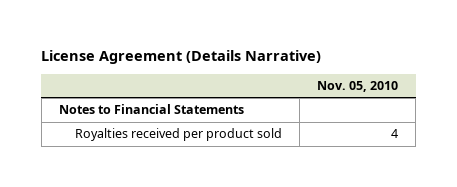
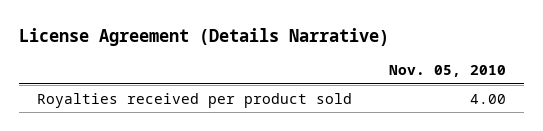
- Notes to Financial Statements
- Royalties received per product sold | 4
+ Royalties received per product sold | 4.00

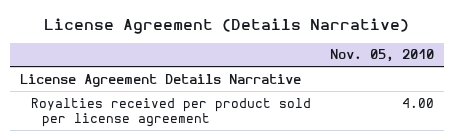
- Royalties received per product sold | 4.00
+ License Agreement Details Narrative
+ Royalties received per product sold per license agreement | 4.00

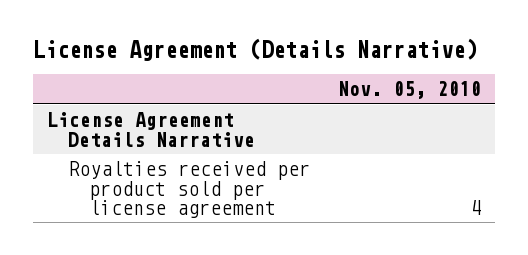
- Royalties received per product sold per license agreement | 4.00
+ Royalties received per product sold per license agreement | 4

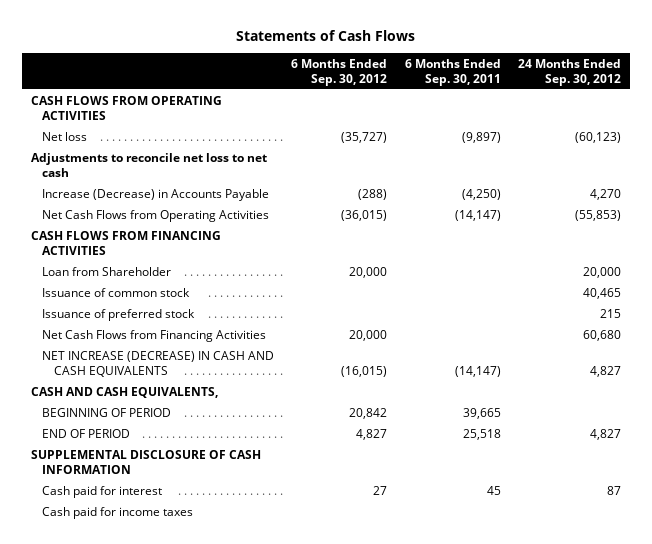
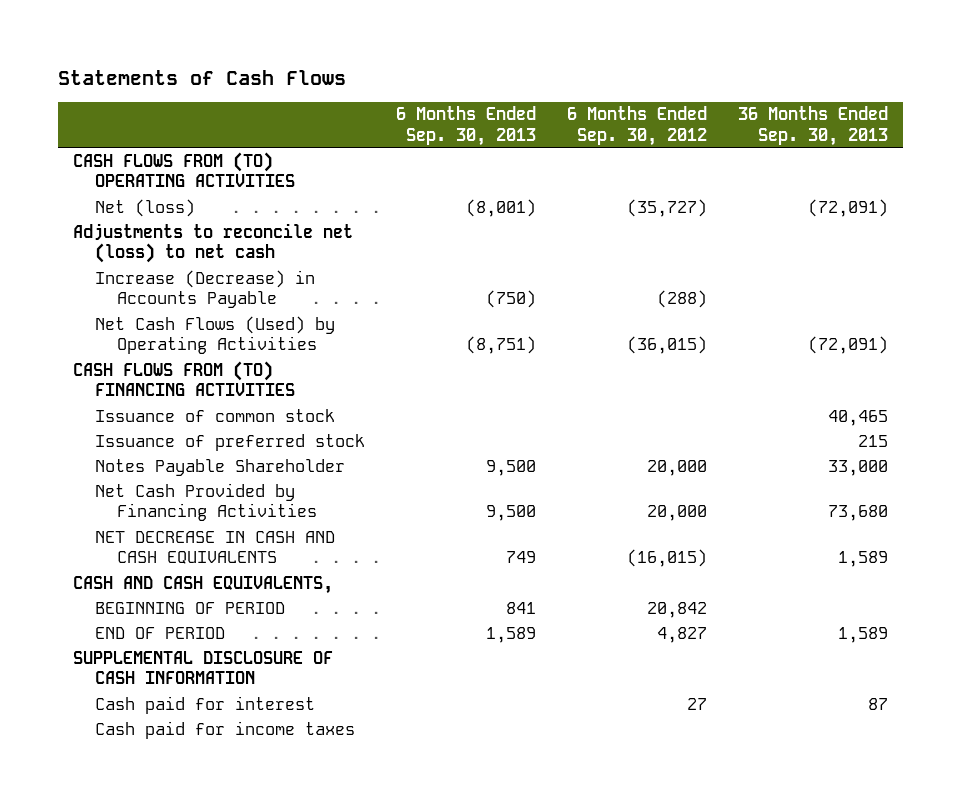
- | 6 Months Ended Sep. 30, 2012 | 6 Months Ended Sep. 30, 2011 | 24 Months Ended Sep. 30, 2012
+ | 6 Months Ended Sep. 30, 2013 | 6 Months Ended Sep. 30, 2012 | 36 Months Ended Sep. 30, 2013
- CASH FLOWS FROM OPERATING ACTIVITIES
- Net loss | (35,727) | (9,897) | (60,123)
- Adjustments to reconcile net loss to net cash
+ CASH FLOWS FROM (TO) OPERATING ACTIVITIES
+ Net (loss) | (8,001) | (35,727) | (72,091)
+ Adjustments to reconcile net (loss) to net cash
- Net Cash Flows from Operating Activities | (36,015) | (14,147) | (55,853)
- CASH FLOWS FROM FINANCING ACTIVITIES
- Loan from Shareholder | 20,000 | | 20,000
+ Net Cash Flows (Used) by Operating Activities | (8,751) | (36,015) | (72,091)
+ CASH FLOWS FROM (TO) FINANCING ACTIVITIES
- Net Cash Flows from Financing Activities | 20,000 | | 60,680
- NET INCREASE (DECREASE) IN CASH AND CASH EQUIVALENTS | (16,015) | (14,147) | 4,827
+ Notes Payable Shareholder | 9,500 | 20,000 | 33,000
+ Net Cash Provided by Financing Activities | 9,500 | 20,000 | 73,680
+ NET DECREASE IN CASH AND CASH EQUIVALENTS | 749 | (16,015) | 1,589

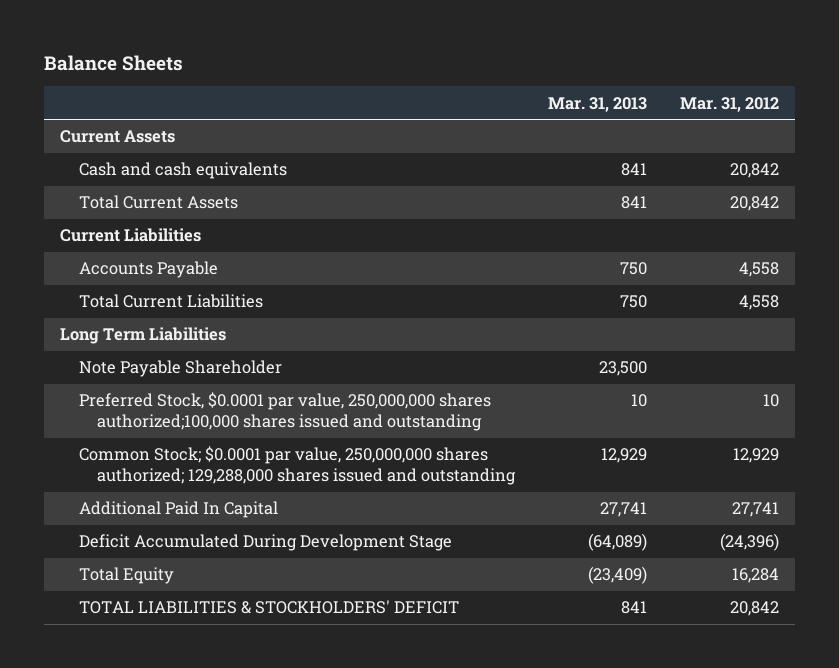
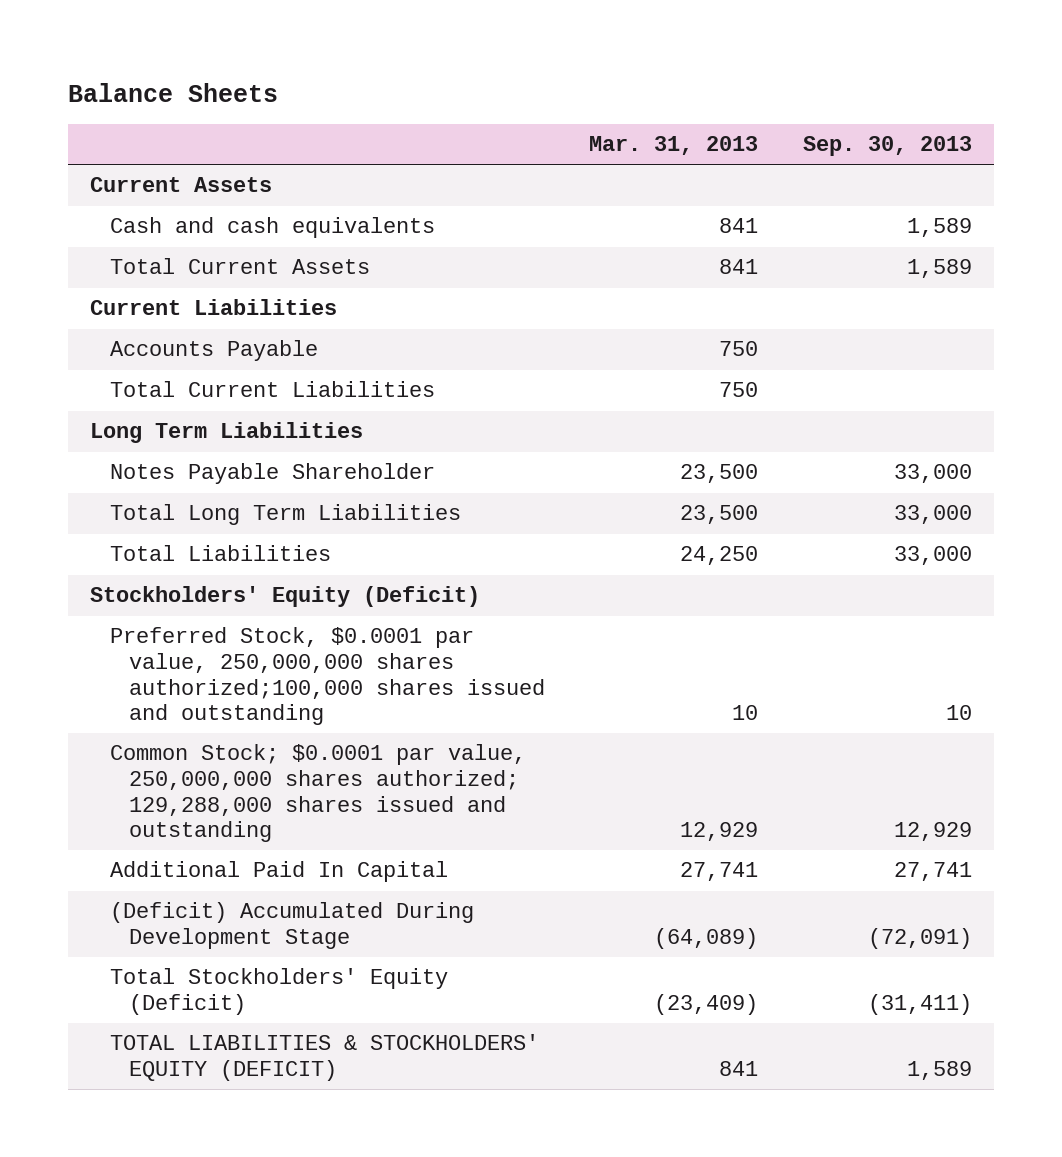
- | Mar. 31, 2013 | Mar. 31, 2012
+ | Mar. 31, 2013 | Sep. 30, 2013
- Note Payable Shareholder | 23,500 |
+ Notes Payable Shareholder | 23,500 | 33,000
+ Total Long Term Liabilities | 23,500 | 33,000
+ Total Liabilities | 24,250 | 33,000
+ Stockholders' Equity (Deficit)
- Deficit Accumulated During Development Stage | (64,089) | (24,396)
- Total Equity | (23,409) | 16,284
- TOTAL LIABILITIES & STOCKHOLDERS' DEFICIT | 841 | 20,842
+ (Deficit) Accumulated During Development Stage | (64,089) | (72,091)
+ Total Stockholders' Equity (Deficit) | (23,409) | (31,411)
+ TOTAL LIABILITIES & STOCKHOLDERS' EQUITY (DEFICIT) | 841 | 1,589

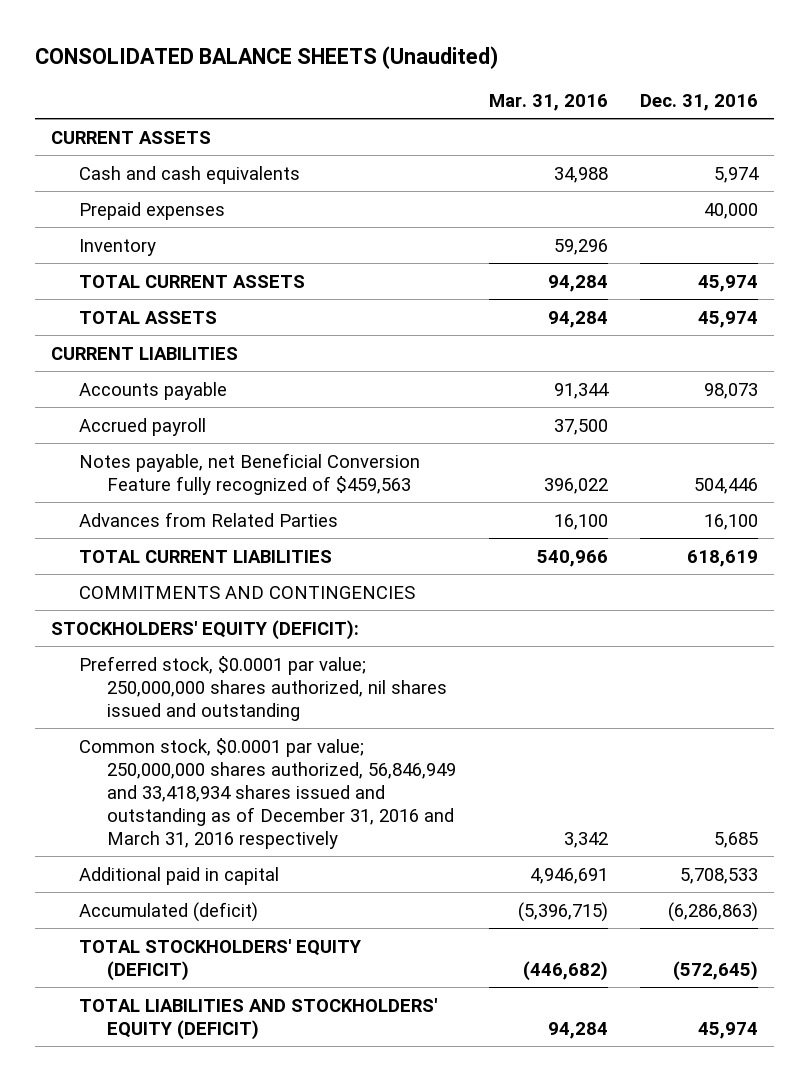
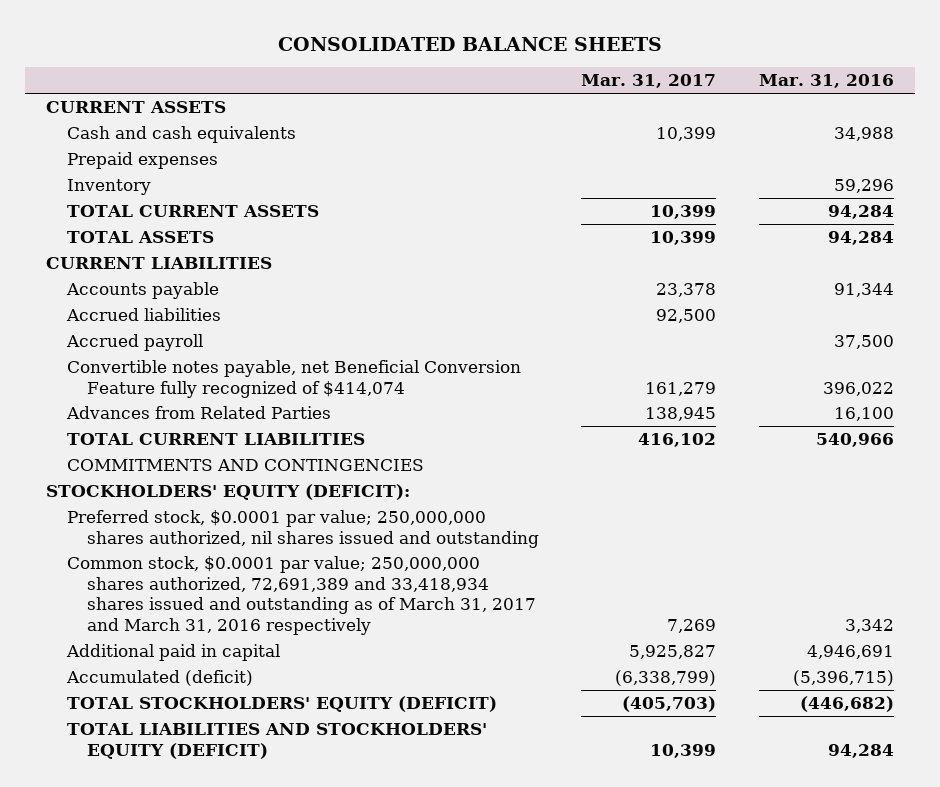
- CONSOLIDATED BALANCE SHEETS (Unaudited)
+ CONSOLIDATED BALANCE SHEETS
- | Mar. 31, 2016 | Dec. 31, 2016
+ | Mar. 31, 2017 | Mar. 31, 2016
+ Accrued liabilities | 92,500 |
- Notes payable, net Beneficial Conversion Feature fully recognized of $459,563 | 396,022 | 504,446
+ Convertible notes payable, net Beneficial Conversion Feature fully recognized of $414,074 | 161,279 | 396,022
- Common stock, $0.0001 par value; 250,000,000 shares authorized, 56,846,949 and 33,418,934 shares issued and outstanding as of December 31, 2016 and March 31, 2016 respectively | 3,342 | 5,685
+ Common stock, $0.0001 par value; 250,000,000 shares authorized, 72,691,389 and 33,418,934 shares issued and outstanding as of March 31, 2017 and March 31, 2016 respectively | 7,269 | 3,342

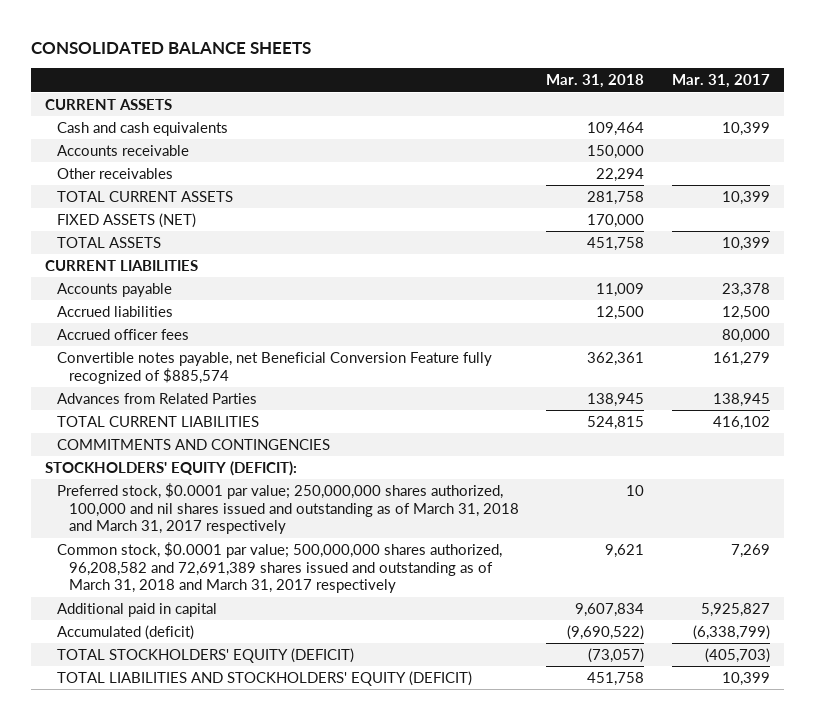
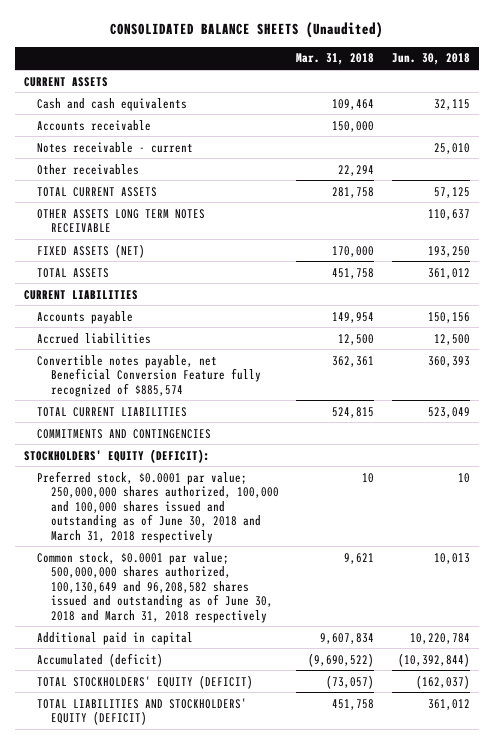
- CONSOLIDATED BALANCE SHEETS
+ CONSOLIDATED BALANCE SHEETS (Unaudited)
- | Mar. 31, 2018 | Mar. 31, 2017
+ | Mar. 31, 2018 | Jun. 30, 2018
+ Notes receivable - current | | 25,010
+ OTHER ASSETS LONG TERM NOTES RECEIVABLE | | 110,637
- Accounts payable | 11,009 | 23,378
+ Accounts payable | 149,954 | 150,156
- Accrued officer fees | | 80,000
- Advances from Related Parties | 138,945 | 138,945
- Preferred stock, $0.0001 par value; 250,000,000 shares authorized, 100,000 and nil shares issued and outstanding as of March 31, 2018 and March 31, 2017 respectively | 10 |
- Common stock, $0.0001 par value; 500,000,000 shares authorized, 96,208,582 and 72,691,389 shares issued and outstanding as of March 31, 2018 and March 31, 2017 respectively | 9,621 | 7,269
+ Preferred stock, $0.0001 par value; 250,000,000 shares authorized, 100,000 and 100,000 shares issued and outstanding as of June 30, 2018 and March 31, 2018 respectively | 10 | 10
+ Common stock, $0.0001 par value; 500,000,000 shares authorized, 100,130,649 and 96,208,582 shares issued and outstanding as of June 30, 2018 and March 31, 2018 respectively | 9,621 | 10,013

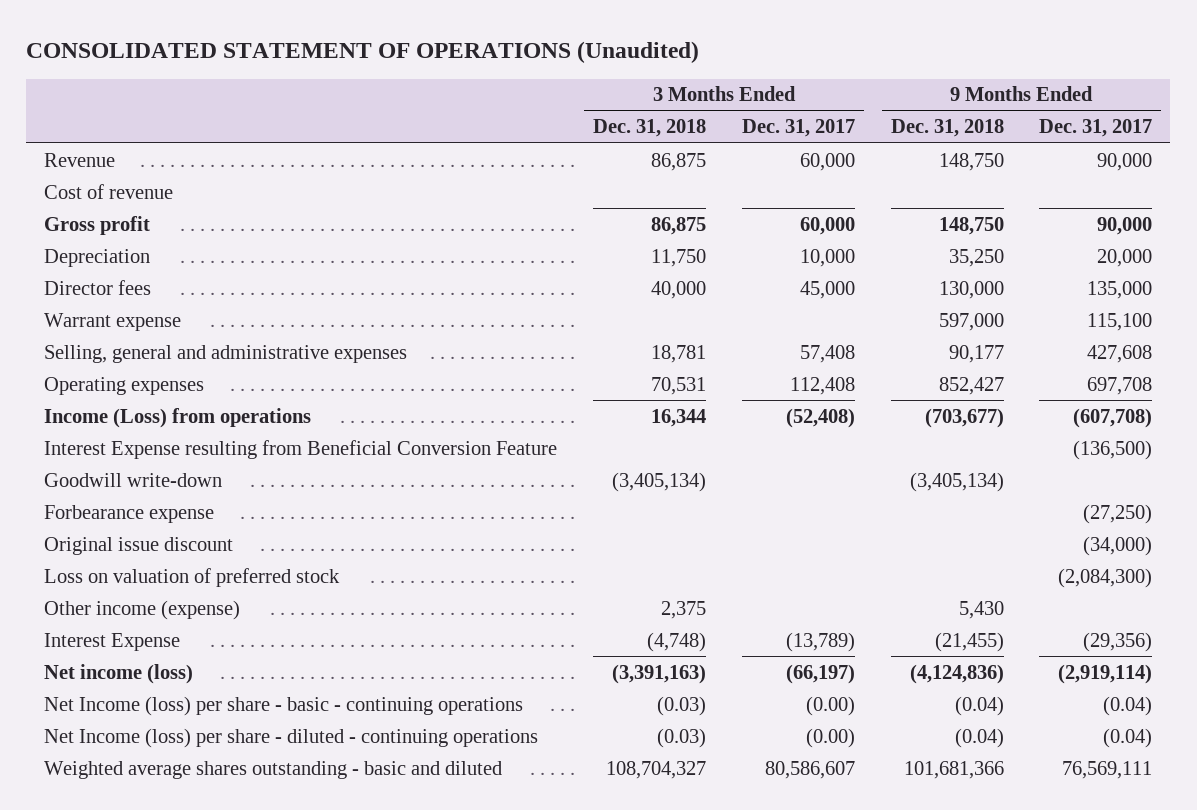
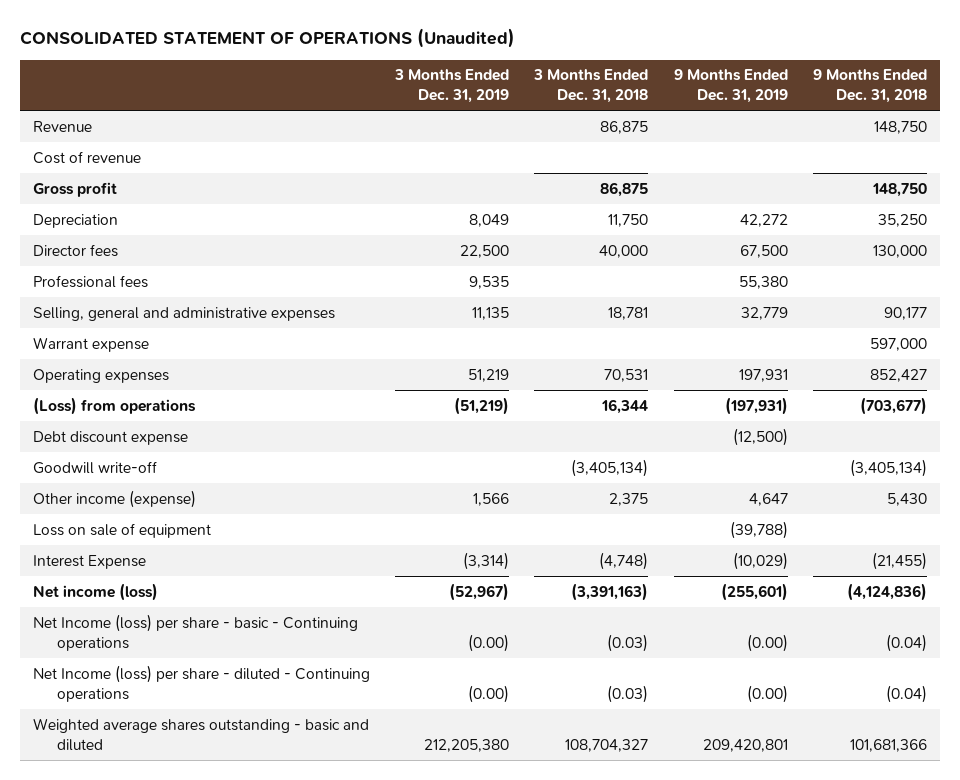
- | 3 Months Ended Dec. 31, 2018 | 3 Months Ended Dec. 31, 2017 | 9 Months Ended Dec. 31, 2018 | 9 Months Ended Dec. 31, 2017
+ | 3 Months Ended Dec. 31, 2019 | 3 Months Ended Dec. 31, 2018 | 9 Months Ended Dec. 31, 2019 | 9 Months Ended Dec. 31, 2018
+ Professional fees | 9,535 | | 55,380 |
moved down: Warrant expense | | | | 597,000
- Income (Loss) from operations | 16,344 | (52,408) | (703,677) | (607,708)
- Interest Expense resulting from Beneficial Conversion Feature | | | | (136,500)
- Goodwill write-down | (3,405,134) | | (3,405,134) |
- Forbearance expense | | | | (27,250)
- Original issue discount | | | | (34,000)
- Loss on valuation of preferred stock | | | | (2,084,300)
+ (Loss) from operations | (51,219) | 16,344 | (197,931) | (703,677)
+ Debt discount expense | | | (12,500) |
+ Goodwill write-off | | (3,405,134) | | (3,405,134)
+ Loss on sale of equipment | | | (39,788) |
- Net Income (loss) per share - basic - continuing operations | (0.03) | (0.00) | (0.04) | (0.04)
- Net Income (loss) per share - diluted - continuing operations | (0.03) | (0.00) | (0.04) | (0.04)
+ Net Income (loss) per share - basic - Continuing operations | (0.00) | (0.03) | (0.00) | (0.04)
+ Net Income (loss) per share - diluted - Continuing operations | (0.00) | (0.03) | (0.00) | (0.04)

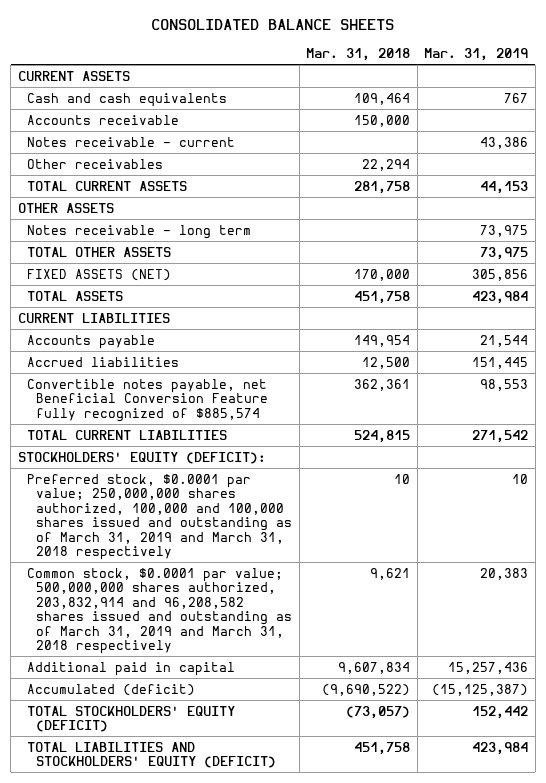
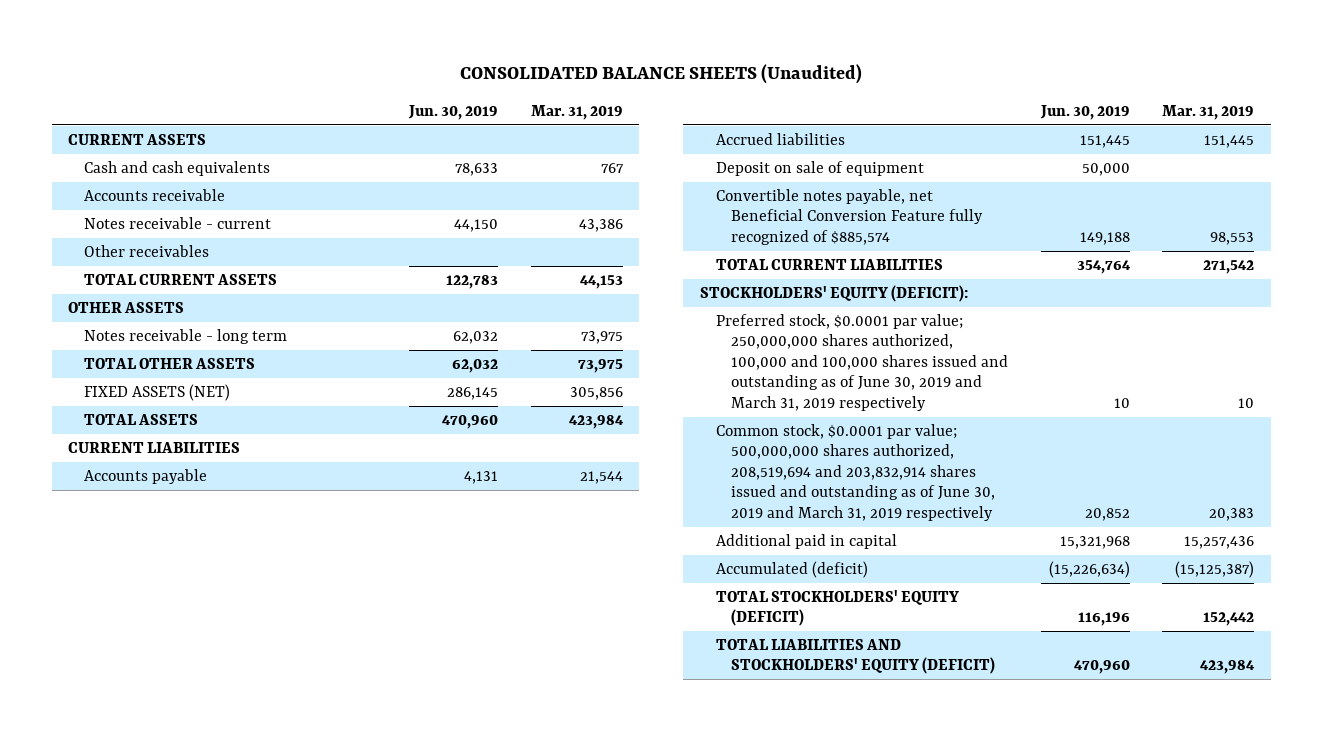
- CONSOLIDATED BALANCE SHEETS
+ CONSOLIDATED BALANCE SHEETS (Unaudited)
- | Mar. 31, 2018 | Mar. 31, 2019
+ | Jun. 30, 2019 | Mar. 31, 2019
+ Deposit on sale of equipment | 50,000 |
- Preferred stock, $0.0001 par value; 250,000,000 shares authorized, 100,000 and 100,000 shares issued and outstanding as of March 31, 2019 and March 31, 2018 respectively | 10 | 10
- Common stock, $0.0001 par value; 500,000,000 shares authorized, 203,832,914 and 96,208,582 shares issued and outstanding as of March 31, 2019 and March 31, 2018 respectively | 9,621 | 20,383
+ Preferred stock, $0.0001 par value; 250,000,000 shares authorized, 100,000 and 100,000 shares issued and outstanding as of June 30, 2019 and March 31, 2019 respectively | 10 | 10
+ Common stock, $0.0001 par value; 500,000,000 shares authorized, 208,519,694 and 203,832,914 shares issued and outstanding as of June 30, 2019 and March 31, 2019 respectively | 20,852 | 20,383

